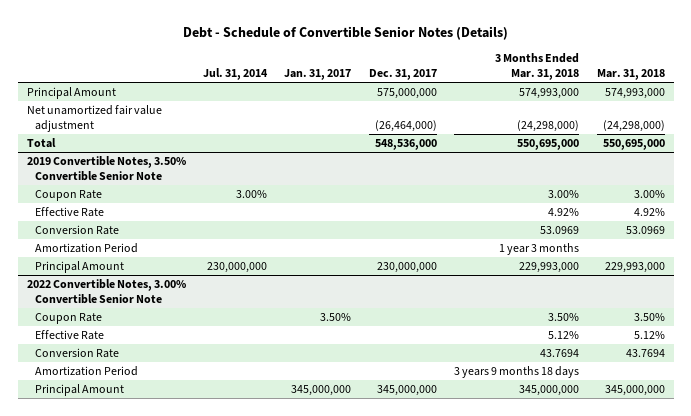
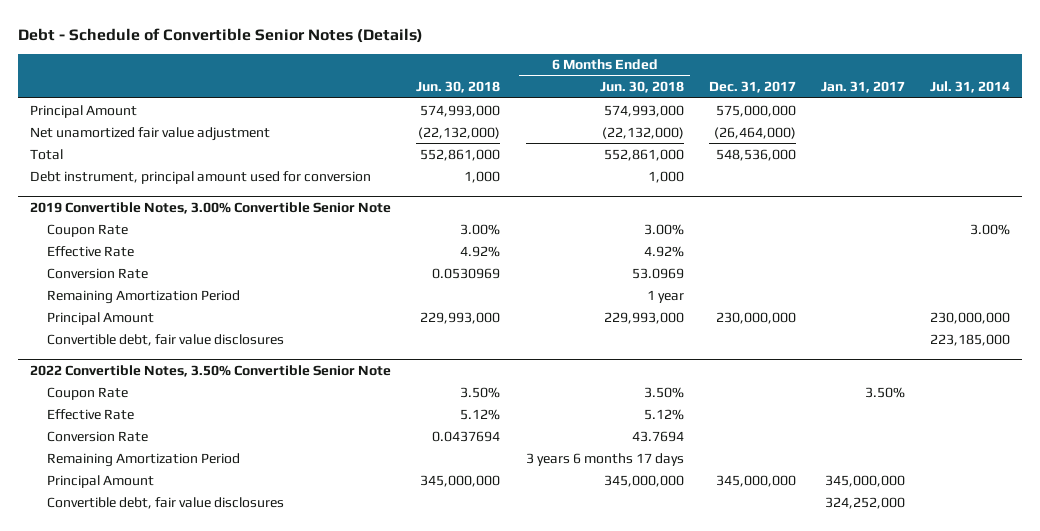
- | Jul. 31, 2014 | Jan. 31, 2017 | Dec. 31, 2017 | 3 Months Ended Mar. 31, 2018 | Mar. 31, 2018
+ | Jun. 30, 2018 | 6 Months Ended Jun. 30, 2018 | Dec. 31, 2017 | Jan. 31, 2017 | Jul. 31, 2014
- 2019 Convertible Notes, 3.50% Convertible Senior Note
+ Debt instrument, principal amount used for conversion | 1,000 | 1,000 | | |
+ 2019 Convertible Notes, 3.00% Convertible Senior Note
- Amortization Period | | | | 1 year 3 months |
+ Remaining Amortization Period | | 1 year | | |
- 2022 Convertible Notes, 3.00% Convertible Senior Note
+ Convertible debt, fair value disclosures | | | | | 223,185,000
+ 2022 Convertible Notes, 3.50% Convertible Senior Note
- Amortization Period | | | | 3 years 9 months 18 days |
+ Remaining Amortization Period | | 3 years 6 months 17 days | | |
+ Convertible debt, fair value disclosures | | | | 324,252,000 |

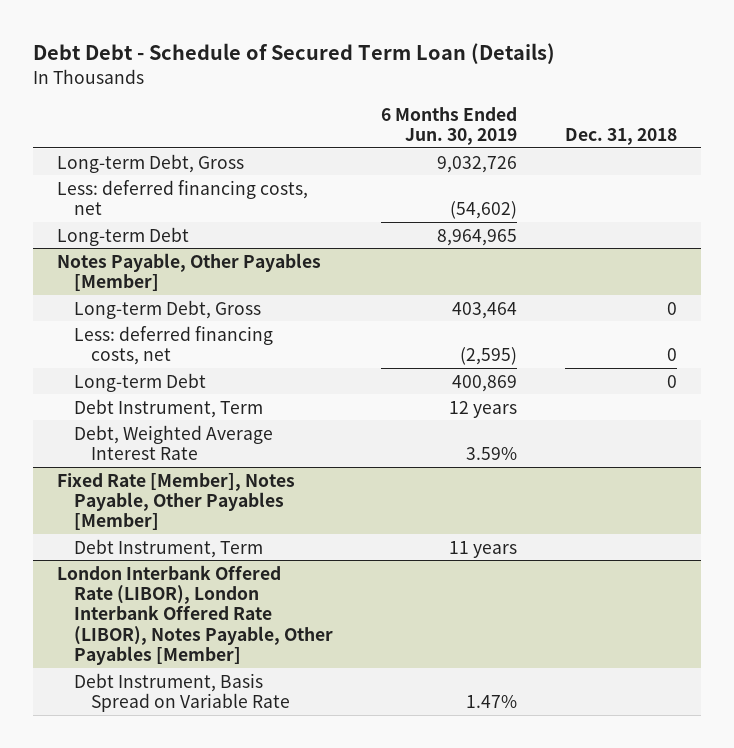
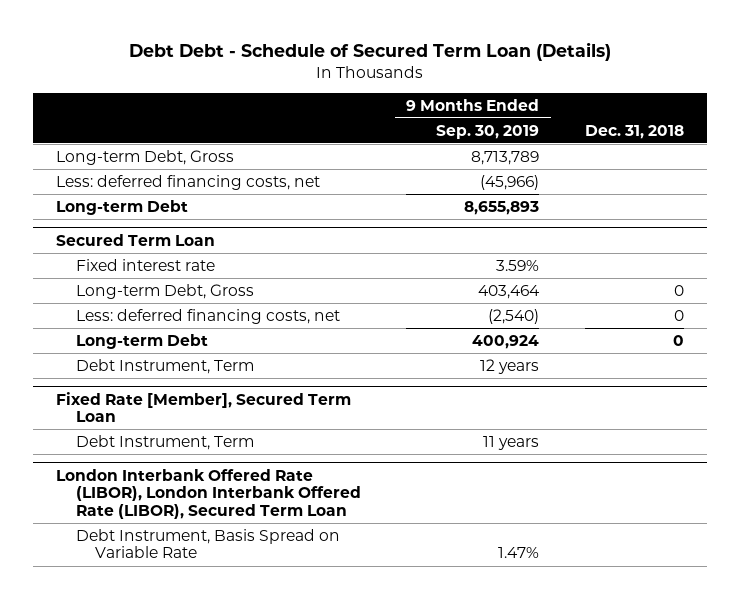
- | 6 Months Ended Jun. 30, 2019 | Dec. 31, 2018
+ | 9 Months Ended Sep. 30, 2019 | Dec. 31, 2018
- Notes Payable, Other Payables [Member]
+ Secured Term Loan
+ Fixed interest rate | 3.59% |
- Debt, Weighted Average Interest Rate | 3.59% |
- Fixed Rate [Member], Notes Payable, Other Payables [Member]
- Debt Instrument, Term | 11 years |
- London Interbank Offered Rate (LIBOR), London Interbank Offered Rate (LIBOR), Notes Payable, Other Payables [Member]
- Debt Instrument, Basis Spread on Variable Rate | 1.47% |
+ Fixed Rate [Member], Secured Term Loan
+ Debt Instrument, Term | 11 years |
+ London Interbank Offered Rate (LIBOR), London Interbank Offered Rate (LIBOR), Secured Term Loan
+ Debt Instrument, Basis Spread on Variable Rate | 1.47% |

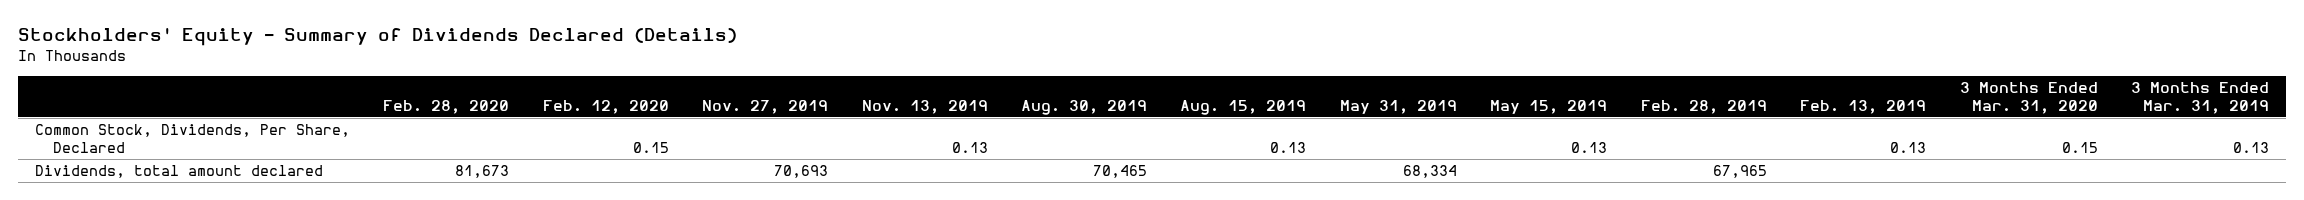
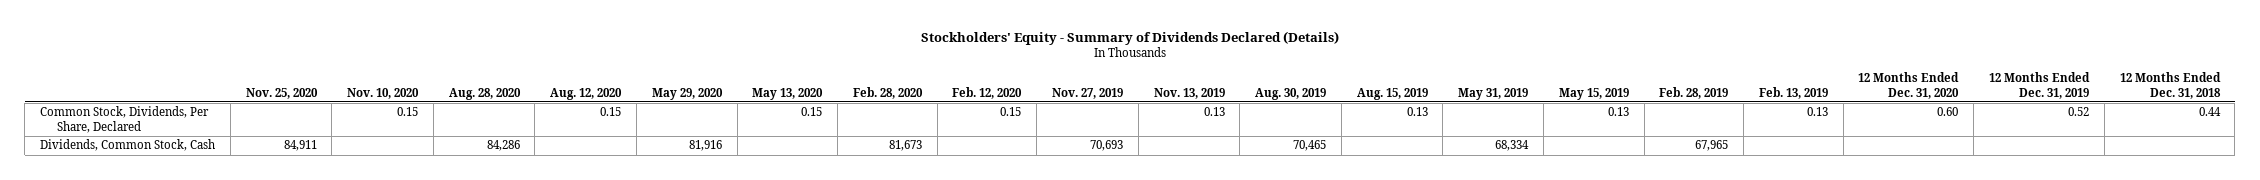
- | Feb. 28, 2020 | Feb. 12, 2020 | Nov. 27, 2019 | Nov. 13, 2019 | Aug. 30, 2019 | Aug. 15, 2019 | May 31, 2019 | May 15, 2019 | Feb. 28, 2019 | Feb. 13, 2019 | 3 Months Ended Mar. 31, 2020 | 3 Months Ended Mar. 31, 2019
+ | Nov. 25, 2020 | Nov. 10, 2020 | Aug. 28, 2020 | Aug. 12, 2020 | May 29, 2020 | May 13, 2020 | Feb. 28, 2020 | Feb. 12, 2020 | Nov. 27, 2019 | Nov. 13, 2019 | Aug. 30, 2019 | Aug. 15, 2019 | May 31, 2019 | May 15, 2019 | Feb. 28, 2019 | Feb. 13, 2019 | 12 Months Ended Dec. 31, 2020 | 12 Months Ended Dec. 31, 2019 | 12 Months Ended Dec. 31, 2018
- Dividends, total amount declared | 81,673 | | 70,693 | | 70,465 | | 68,334 | | 67,965 | | |
+ Dividends, Common Stock, Cash | 84,911 | | 84,286 | | 81,916 | | 81,673 | | 70,693 | | 70,465 | | 68,334 | | 67,965 | | | |

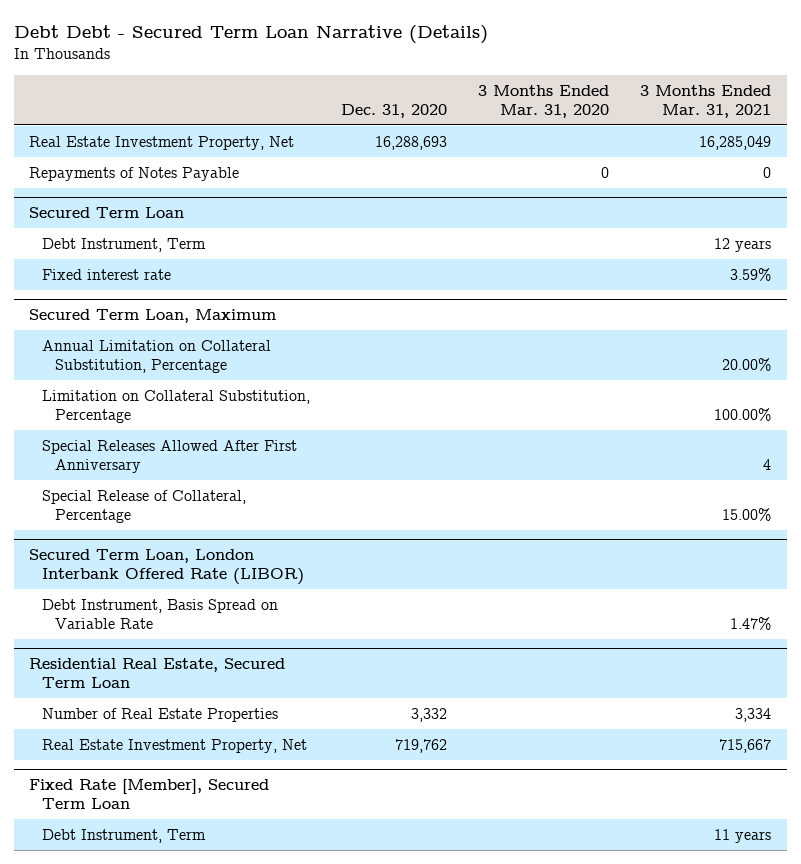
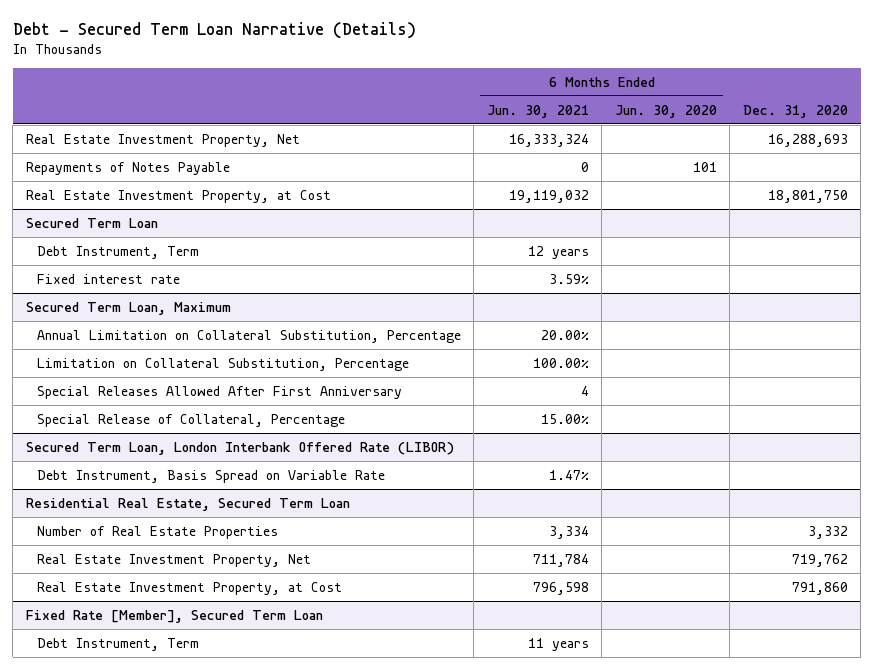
- Debt Debt - Secured Term Loan Narrative (Details)
+ Debt - Secured Term Loan Narrative (Details)
- | Dec. 31, 2020 | 3 Months Ended Mar. 31, 2020 | 3 Months Ended Mar. 31, 2021
+ | 6 Months Ended Jun. 30, 2021 | 6 Months Ended Jun. 30, 2020 | Dec. 31, 2020
+ Real Estate Investment Property, at Cost | 19,119,032 | | 18,801,750
@ Residential Real Estate, Secured Term Loan
+ Real Estate Investment Property, at Cost | 796,598 | | 791,860

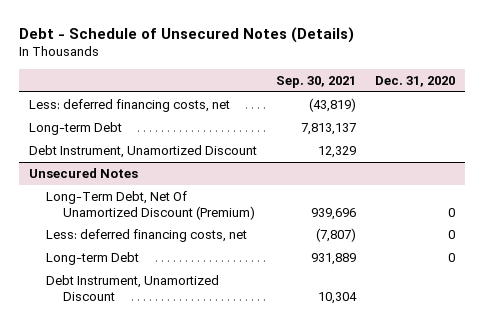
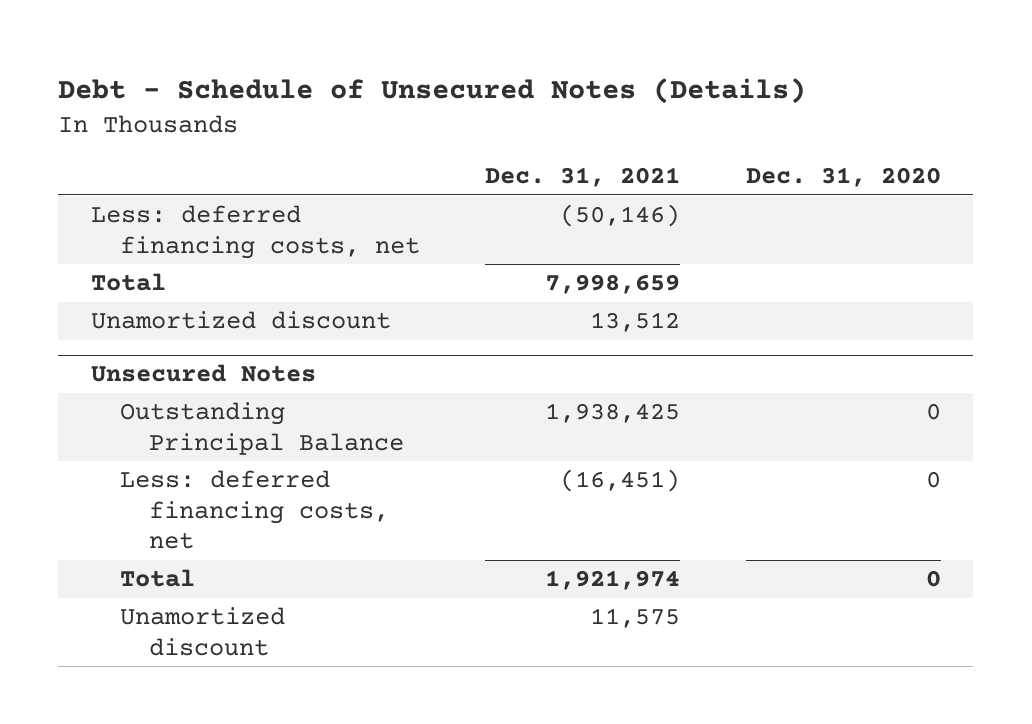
- | Sep. 30, 2021 | Dec. 31, 2020
+ | Dec. 31, 2021 | Dec. 31, 2020
- Long-term Debt | 7,813,137 |
- Debt Instrument, Unamortized Discount | 12,329 |
+ Total | 7,998,659 |
+ Unamortized discount | 13,512 |
@ Unsecured Notes
- Long-Term Debt, Net Of Unamortized Discount (Premium) | 939,696 | 0
+ Outstanding Principal Balance | 1,938,425 | 0
- Long-term Debt | 931,889 | 0
- Debt Instrument, Unamortized Discount | 10,304 |
+ Total | 1,921,974 | 0
+ Unamortized discount | 11,575 |

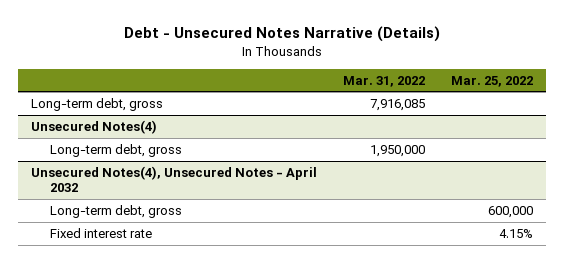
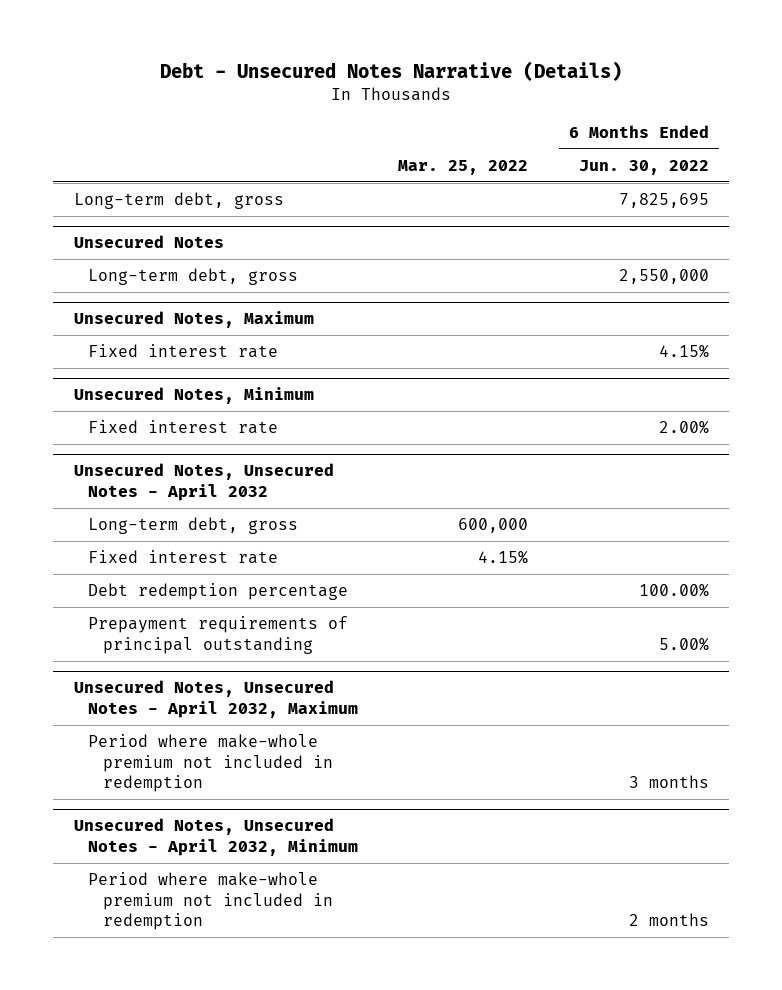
- | Mar. 31, 2022 | Mar. 25, 2022
+ | Mar. 25, 2022 | 6 Months Ended Jun. 30, 2022
- Unsecured Notes(4)
+ Unsecured Notes
- Unsecured Notes(4), Unsecured Notes - April 2032
+ Unsecured Notes, Maximum
+ Fixed interest rate | | 4.15%
+ Unsecured Notes, Minimum
+ Fixed interest rate | | 2.00%
+ Unsecured Notes, Unsecured Notes - April 2032
+ Debt redemption percentage | | 100.00%
+ Prepayment requirements of principal outstanding | | 5.00%
+ Unsecured Notes, Unsecured Notes - April 2032, Maximum
+ Period where make-whole premium not included in redemption | | 3 months
+ Unsecured Notes, Unsecured Notes - April 2032, Minimum
+ Period where make-whole premium not included in redemption | | 2 months

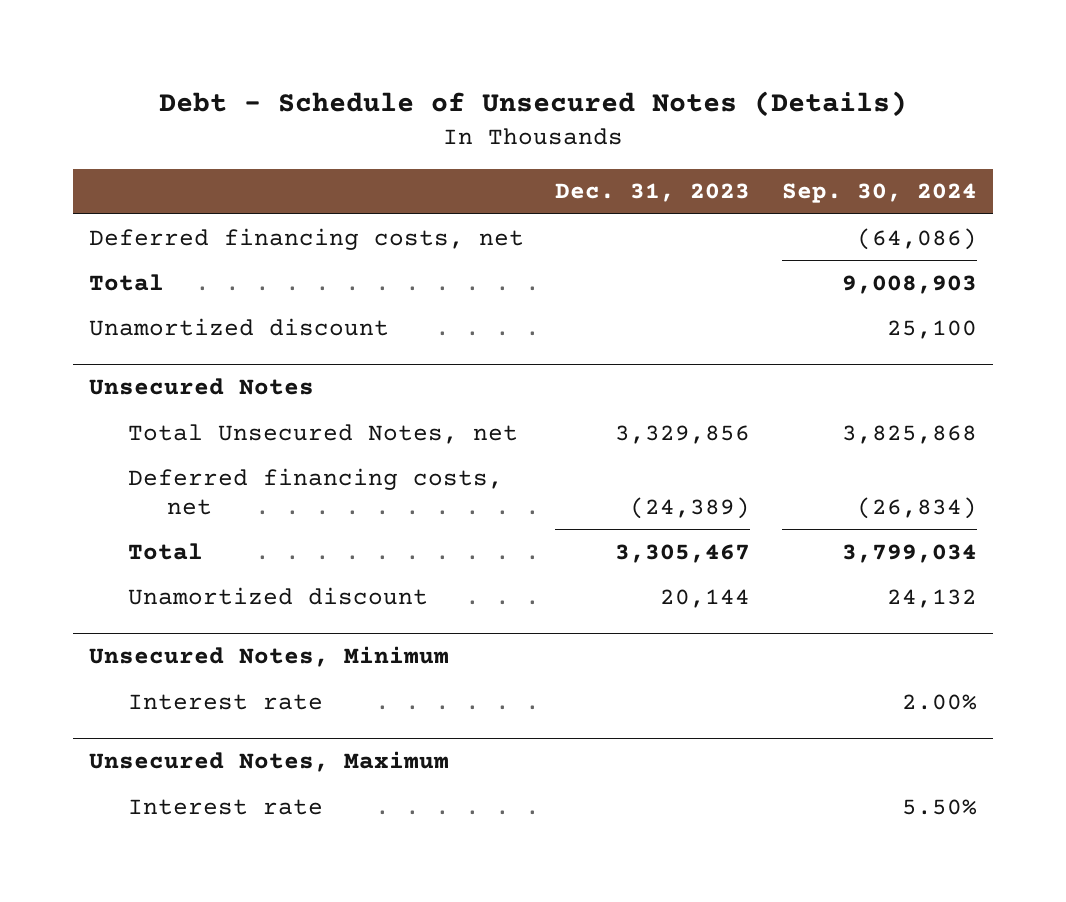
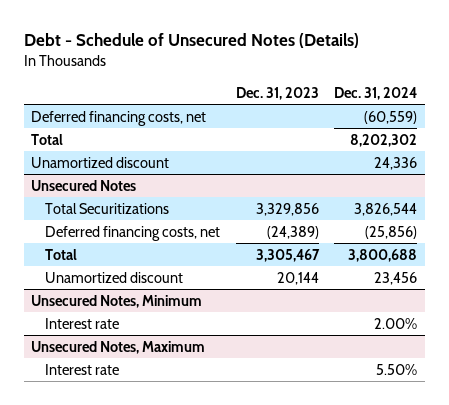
- | Dec. 31, 2023 | Sep. 30, 2024
+ | Dec. 31, 2023 | Dec. 31, 2024
@ Unsecured Notes
- Total Unsecured Notes, net | 3,329,856 | 3,825,868
+ Total Securitizations | 3,329,856 | 3,826,544

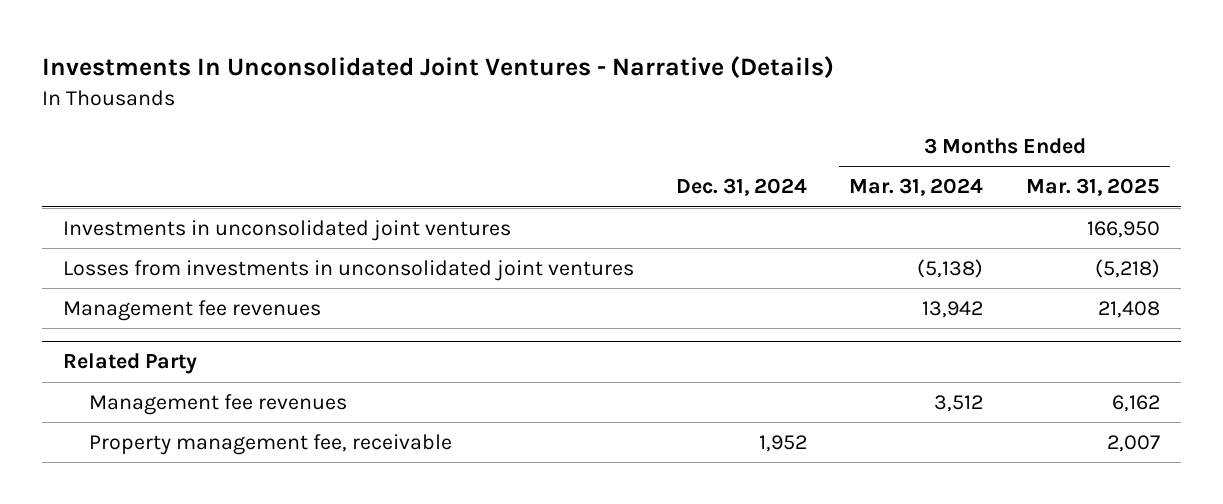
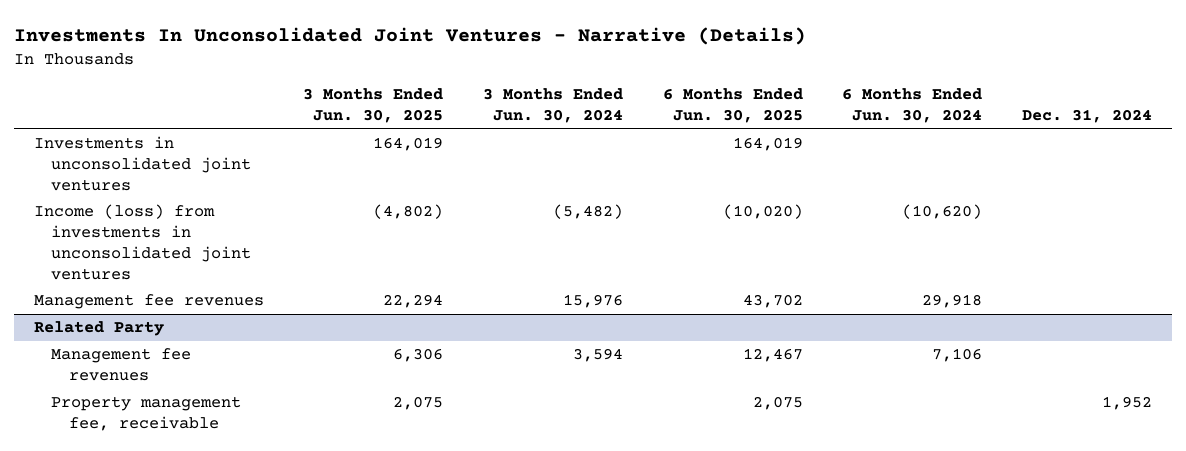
- | Dec. 31, 2024 | 3 Months Ended Mar. 31, 2024 | 3 Months Ended Mar. 31, 2025
+ | 3 Months Ended Jun. 30, 2025 | 3 Months Ended Jun. 30, 2024 | 6 Months Ended Jun. 30, 2025 | 6 Months Ended Jun. 30, 2024 | Dec. 31, 2024
- Losses from investments in unconsolidated joint ventures | | (5,138) | (5,218)
+ Income (loss) from investments in unconsolidated joint ventures | (4,802) | (5,482) | (10,020) | (10,620) |

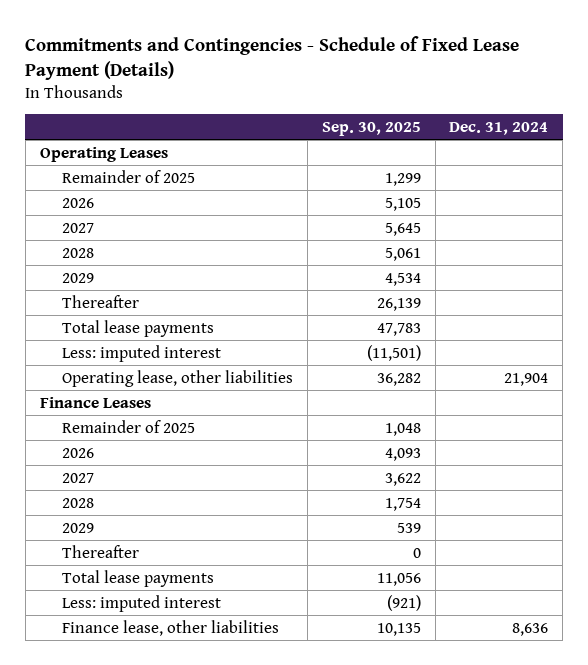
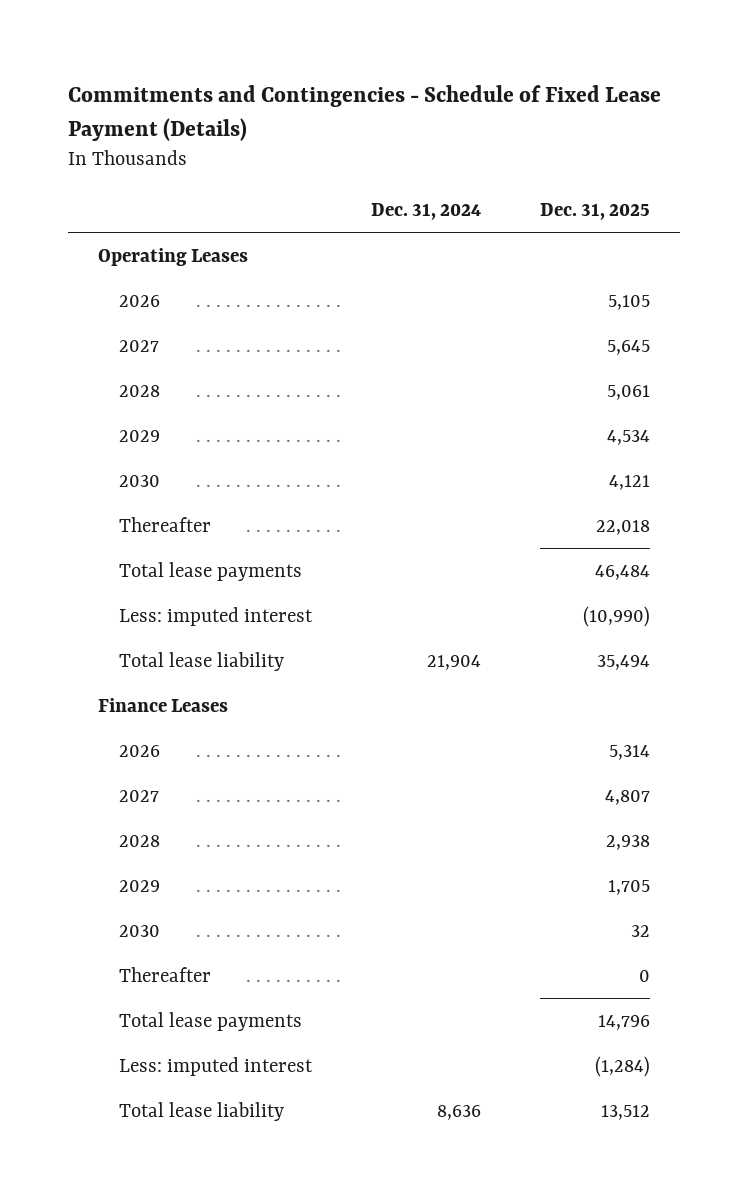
- | Sep. 30, 2025 | Dec. 31, 2024
+ | Dec. 31, 2024 | Dec. 31, 2025
- Remainder of 2025 | 1,299 |
+ 2030 | | 4,121
- Operating lease, other liabilities | 36,282 | 21,904
+ Total lease liability | 21,904 | 35,494
- Remainder of 2025 | 1,048 |
+ 2030 | | 32
- Finance lease, other liabilities | 10,135 | 8,636
+ Total lease liability | 8,636 | 13,512

